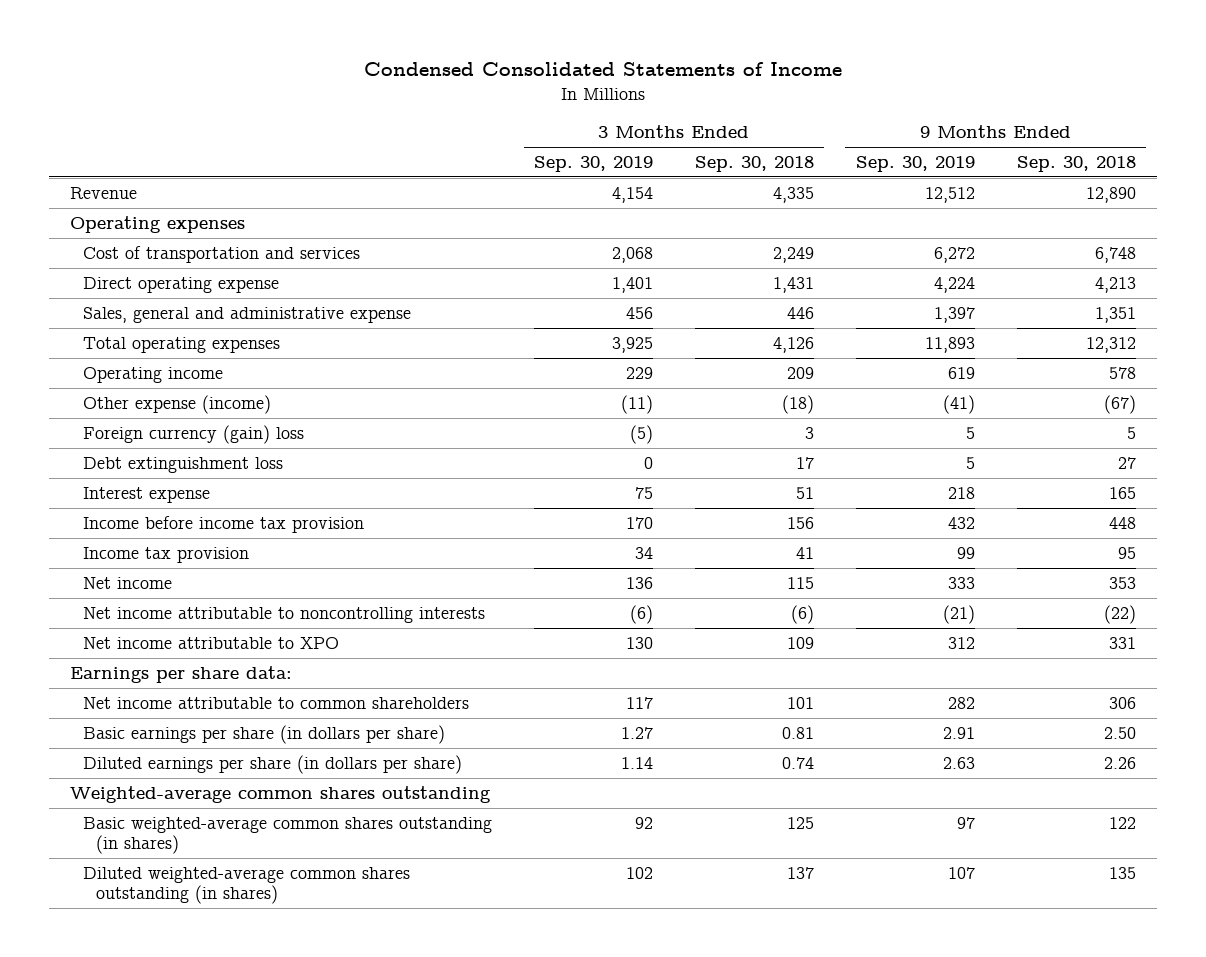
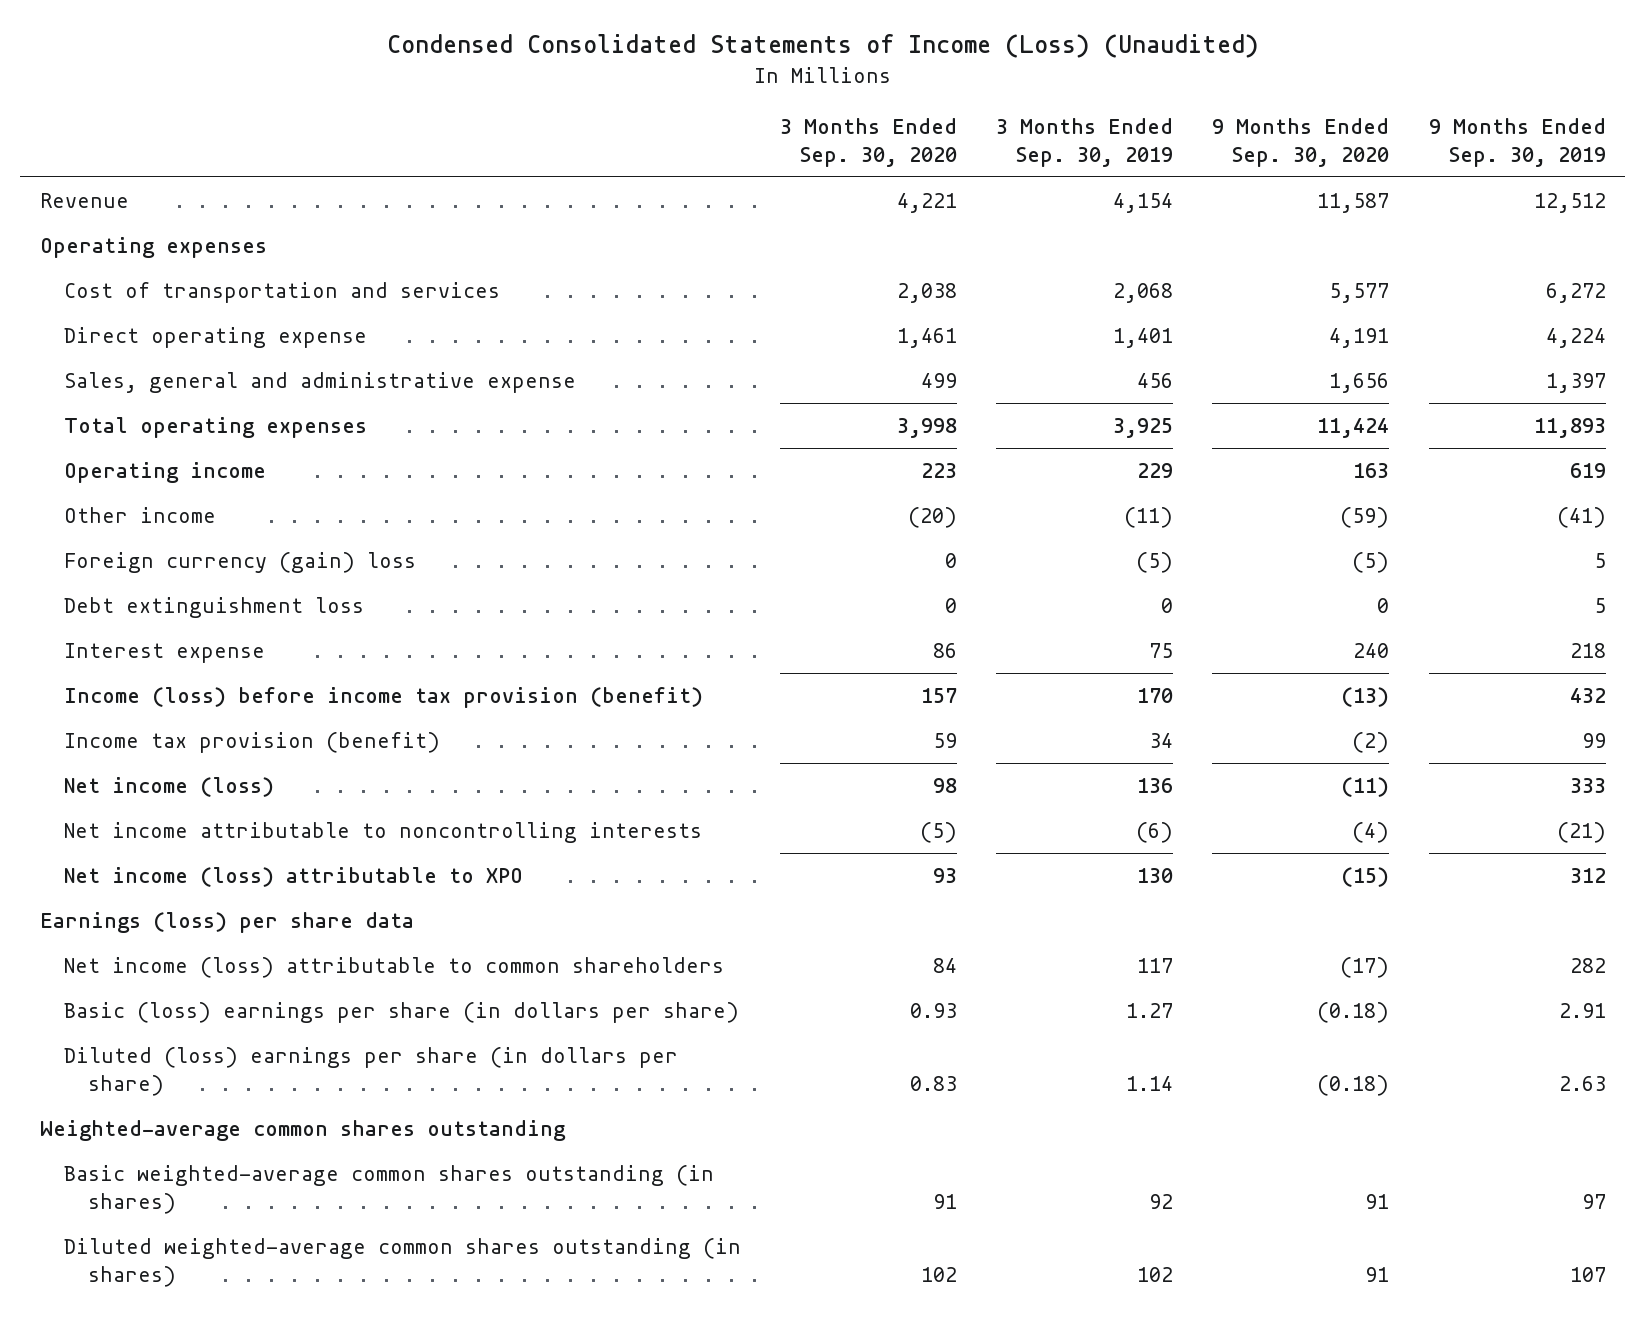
- Condensed Consolidated Statements of Income
+ Condensed Consolidated Statements of Income (Loss) (Unaudited)
- | 3 Months Ended Sep. 30, 2019 | 3 Months Ended Sep. 30, 2018 | 9 Months Ended Sep. 30, 2019 | 9 Months Ended Sep. 30, 2018
+ | 3 Months Ended Sep. 30, 2020 | 3 Months Ended Sep. 30, 2019 | 9 Months Ended Sep. 30, 2020 | 9 Months Ended Sep. 30, 2019
- Other expense (income) | (11) | (18) | (41) | (67)
+ Other income | (20) | (11) | (59) | (41)
- Income before income tax provision | 170 | 156 | 432 | 448
- Income tax provision | 34 | 41 | 99 | 95
- Net income | 136 | 115 | 333 | 353
+ Income (loss) before income tax provision (benefit) | 157 | 170 | (13) | 432
+ Income tax provision (benefit) | 59 | 34 | (2) | 99
+ Net income (loss) | 98 | 136 | (11) | 333
- Net income attributable to XPO | 130 | 109 | 312 | 331
- Earnings per share data:
- Net income attributable to common shareholders | 117 | 101 | 282 | 306
- Basic earnings per share (in dollars per share) | 1.27 | 0.81 | 2.91 | 2.50
- Diluted earnings per share (in dollars per share) | 1.14 | 0.74 | 2.63 | 2.26
+ Net income (loss) attributable to XPO | 93 | 130 | (15) | 312
+ Earnings (loss) per share data
+ Net income (loss) attributable to common shareholders | 84 | 117 | (17) | 282
+ Basic (loss) earnings per share (in dollars per share) | 0.93 | 1.27 | (0.18) | 2.91
+ Diluted (loss) earnings per share (in dollars per share) | 0.83 | 1.14 | (0.18) | 2.63

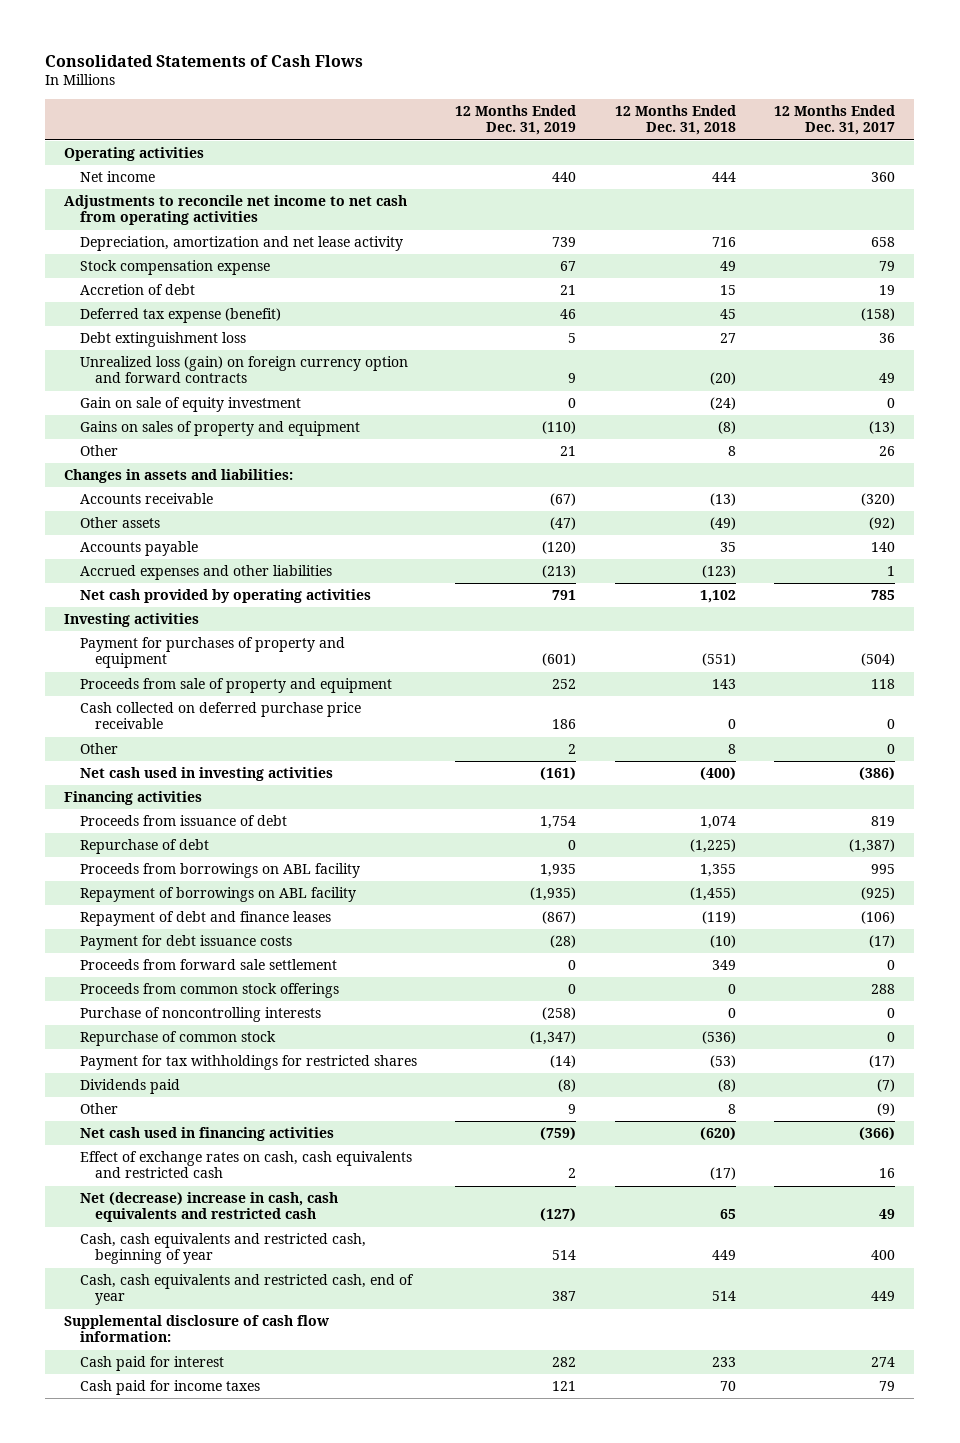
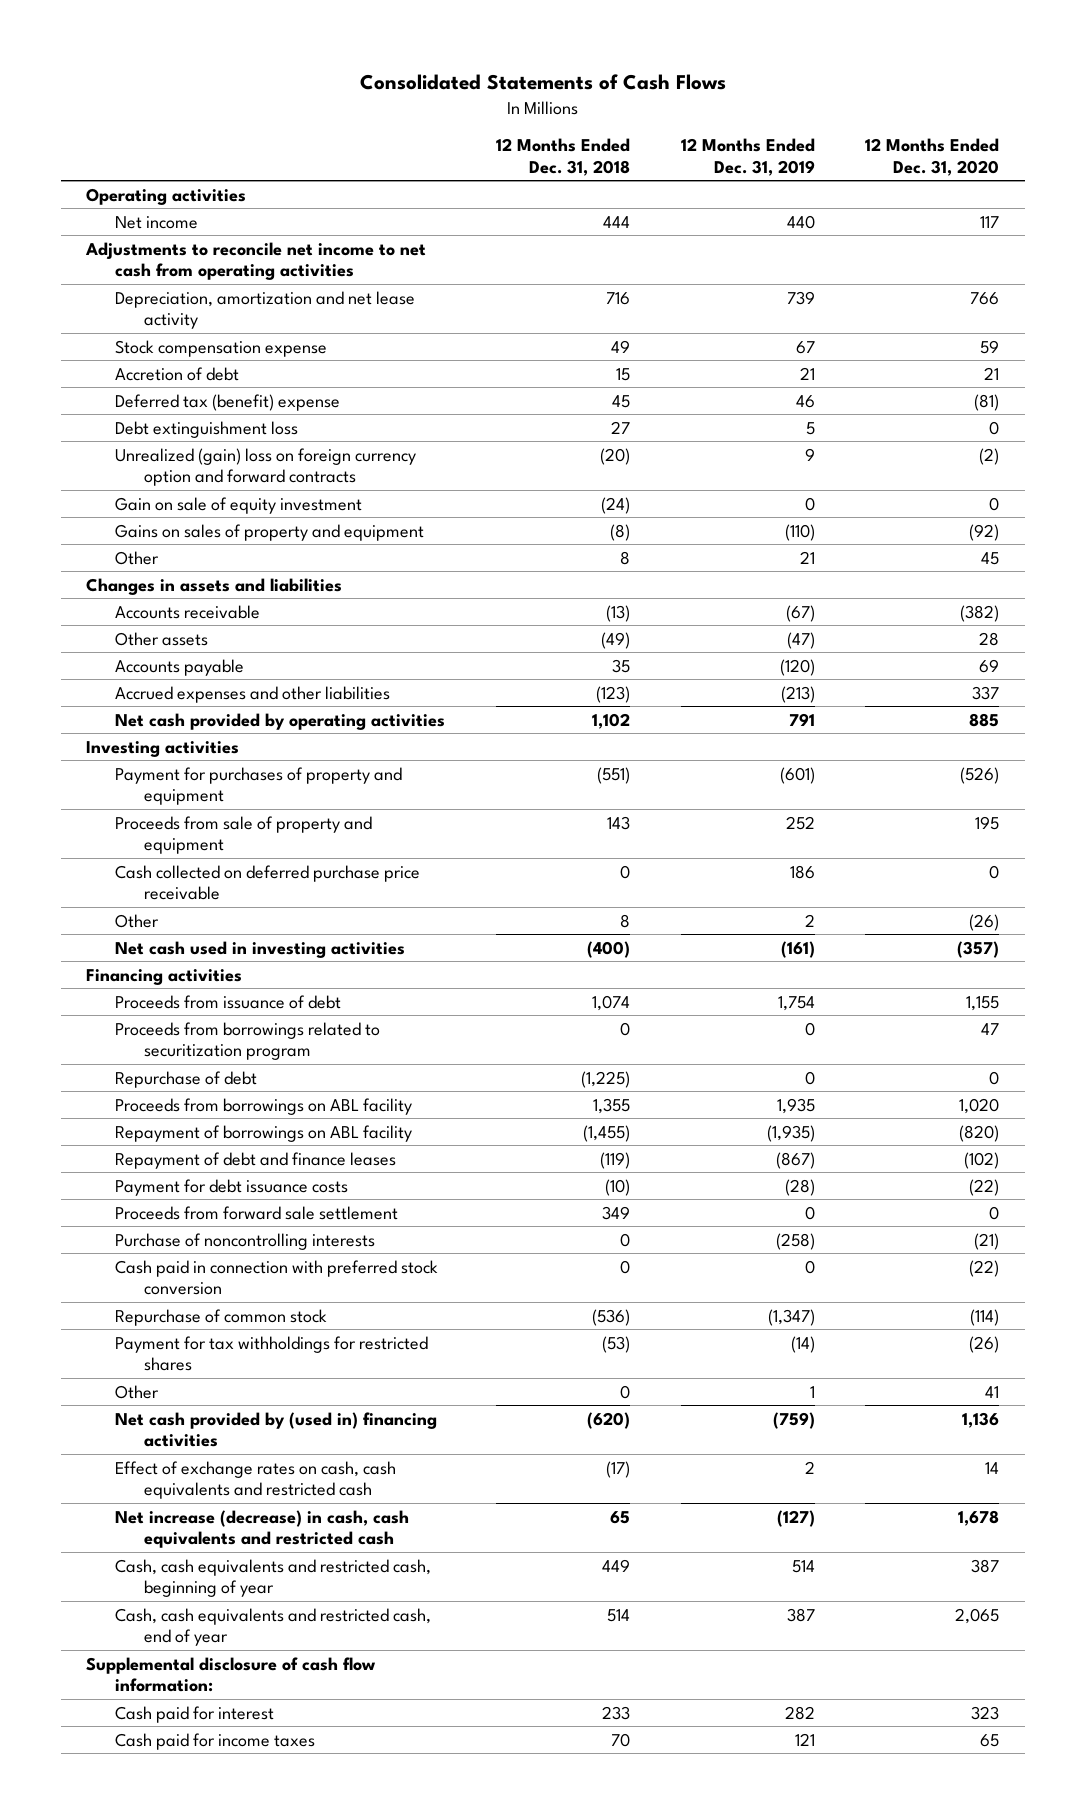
- | 12 Months Ended Dec. 31, 2019 | 12 Months Ended Dec. 31, 2018 | 12 Months Ended Dec. 31, 2017
+ | 12 Months Ended Dec. 31, 2018 | 12 Months Ended Dec. 31, 2019 | 12 Months Ended Dec. 31, 2020
- Deferred tax expense (benefit) | 46 | 45 | (158)
+ Deferred tax (benefit) expense | 45 | 46 | (81)
- Unrealized loss (gain) on foreign currency option and forward contracts | 9 | (20) | 49
+ Unrealized (gain) loss on foreign currency option and forward contracts | (20) | 9 | (2)
- Changes in assets and liabilities:
+ Changes in assets and liabilities
+ Proceeds from borrowings related to securitization program | 0 | 0 | 47
- Proceeds from common stock offerings | 0 | 0 | 288
+ Cash paid in connection with preferred stock conversion | 0 | 0 | (22)
- Dividends paid | (8) | (8) | (7)
- Other | 9 | 8 | (9)
- Net cash used in financing activities | (759) | (620) | (366)
+ Other | 0 | 1 | 41
+ Net cash provided by (used in) financing activities | (620) | (759) | 1,136
- Net (decrease) increase in cash, cash equivalents and restricted cash | (127) | 65 | 49
+ Net increase (decrease) in cash, cash equivalents and restricted cash | 65 | (127) | 1,678

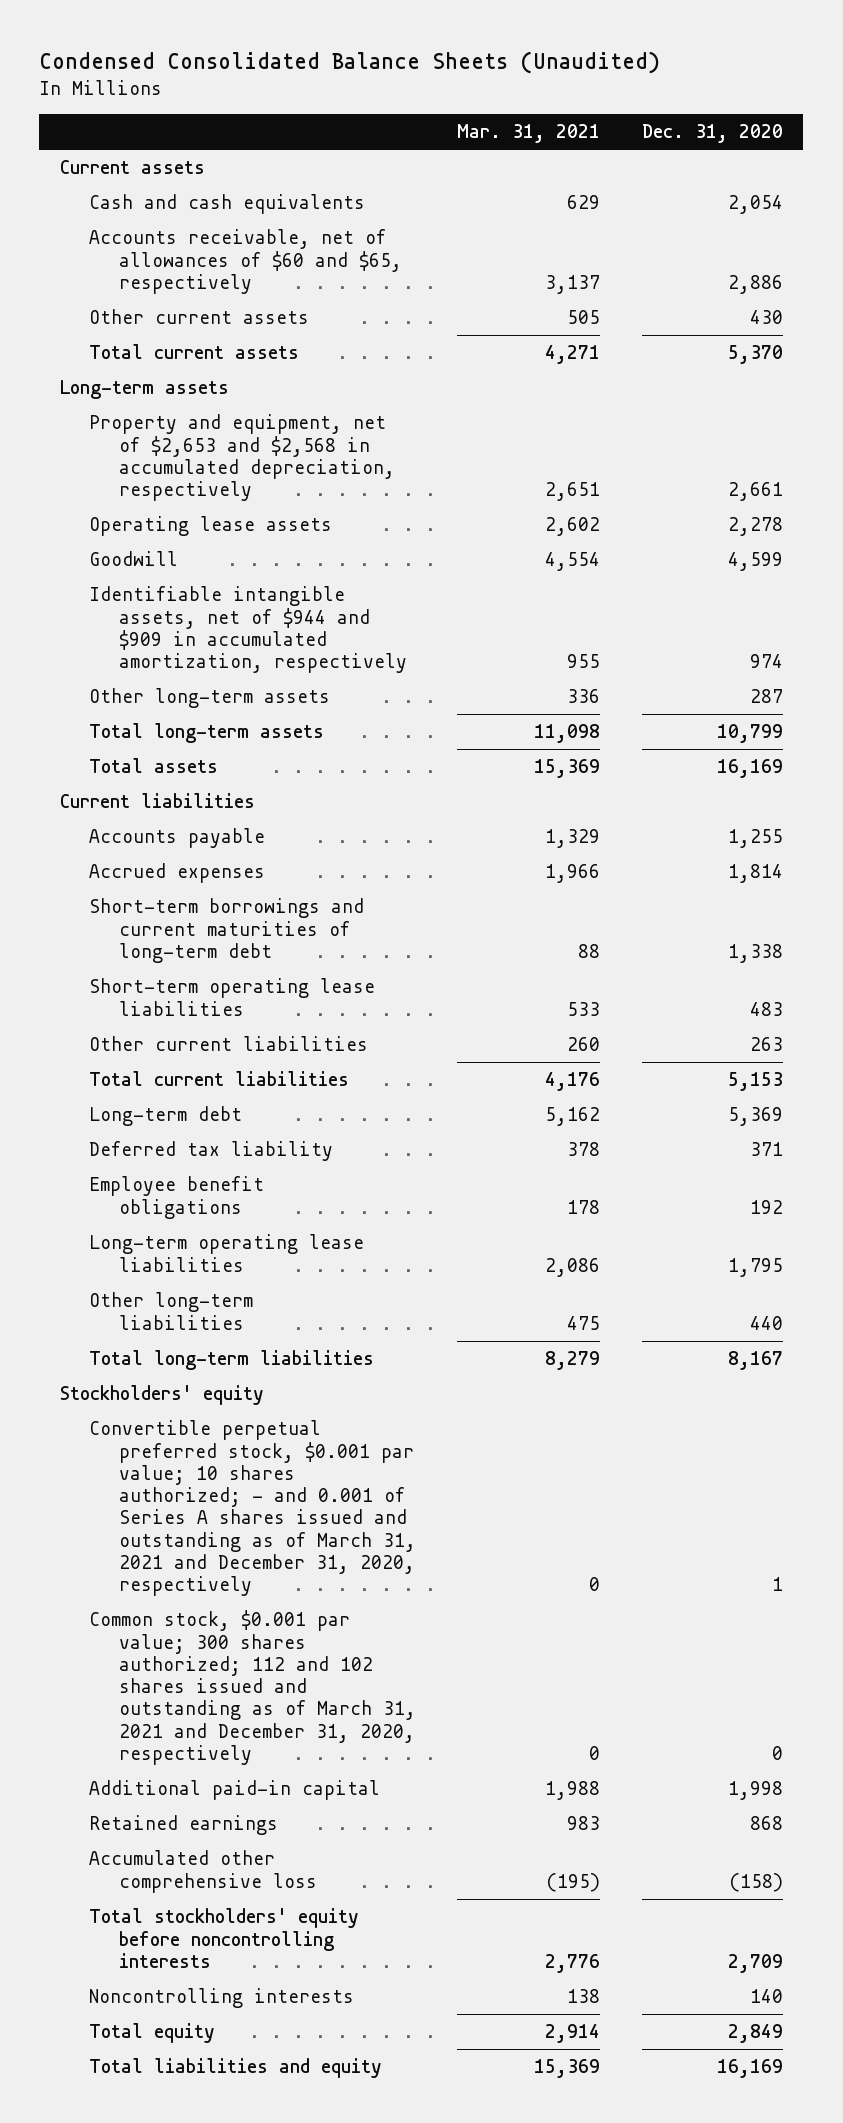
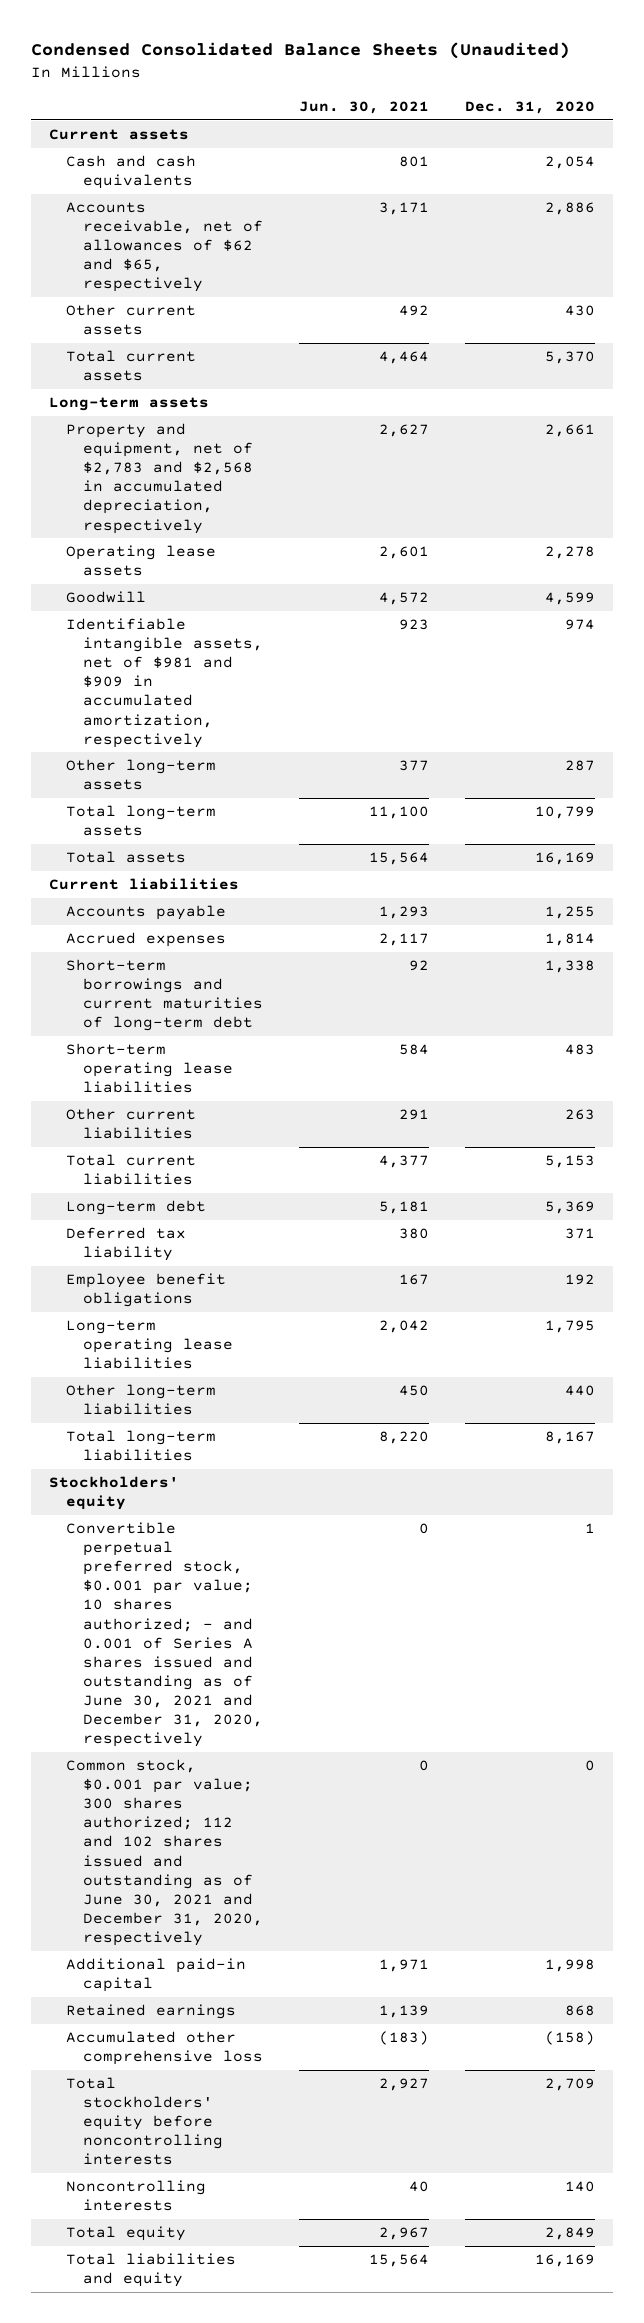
- | Mar. 31, 2021 | Dec. 31, 2020
+ | Jun. 30, 2021 | Dec. 31, 2020
- Accounts receivable, net of allowances of $60 and $65, respectively | 3,137 | 2,886
+ Accounts receivable, net of allowances of $62 and $65, respectively | 3,171 | 2,886
- Property and equipment, net of $2,653 and $2,568 in accumulated depreciation, respectively | 2,651 | 2,661
+ Property and equipment, net of $2,783 and $2,568 in accumulated depreciation, respectively | 2,627 | 2,661
- Identifiable intangible assets, net of $944 and $909 in accumulated amortization, respectively | 955 | 974
+ Identifiable intangible assets, net of $981 and $909 in accumulated amortization, respectively | 923 | 974
- Convertible perpetual preferred stock, $0.001 par value; 10 shares authorized; - and 0.001 of Series A shares issued and outstanding as of March 31, 2021 and December 31, 2020, respectively | 0 | 1
- Common stock, $0.001 par value; 300 shares authorized; 112 and 102 shares issued and outstanding as of March 31, 2021 and December 31, 2020, respectively | 0 | 0
+ Convertible perpetual preferred stock, $0.001 par value; 10 shares authorized; - and 0.001 of Series A shares issued and outstanding as of June 30, 2021 and December 31, 2020, respectively | 0 | 1
+ Common stock, $0.001 par value; 300 shares authorized; 112 and 102 shares issued and outstanding as of June 30, 2021 and December 31, 2020, respectively | 0 | 0

